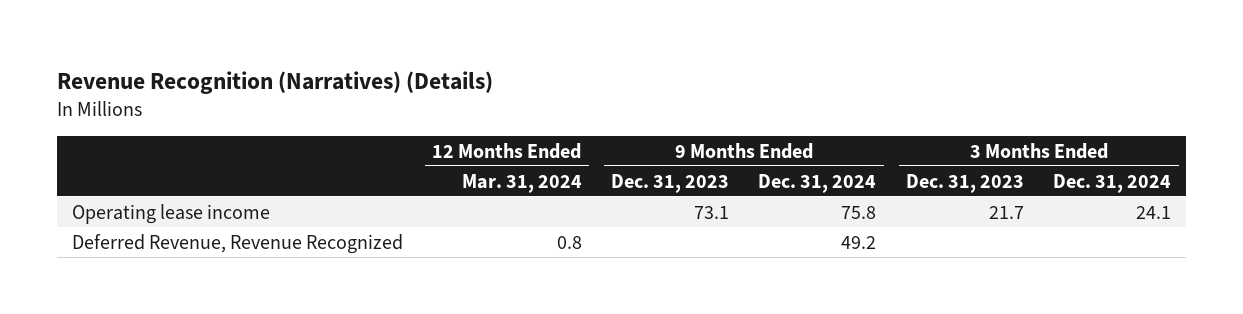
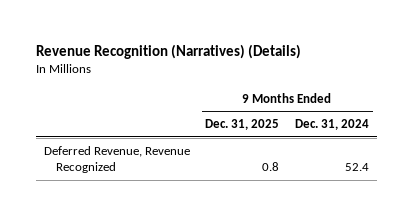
- | 12 Months Ended Mar. 31, 2024 | 9 Months Ended Dec. 31, 2023 | 9 Months Ended Dec. 31, 2024 | 3 Months Ended Dec. 31, 2023 | 3 Months Ended Dec. 31, 2024
+ | 9 Months Ended Dec. 31, 2025 | 9 Months Ended Dec. 31, 2024
- Operating lease income | | 73.1 | 75.8 | 21.7 | 24.1
- Deferred Revenue, Revenue Recognized | 0.8 | | 49.2 | |
+ Deferred Revenue, Revenue Recognized | 0.8 | 52.4

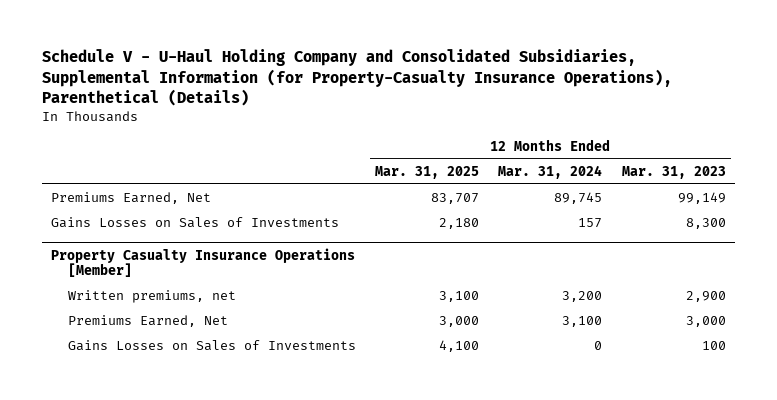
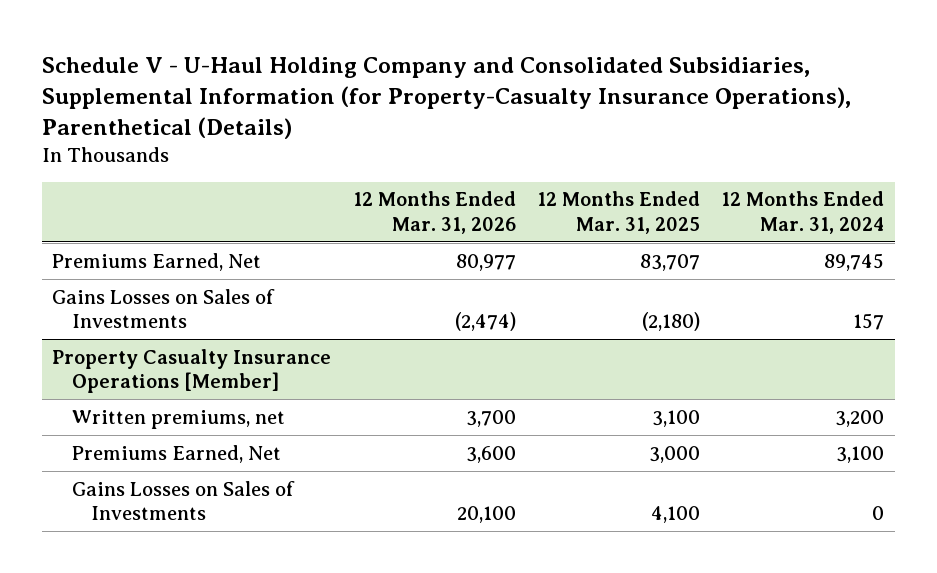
- | 12 Months Ended Mar. 31, 2025 | 12 Months Ended Mar. 31, 2024 | 12 Months Ended Mar. 31, 2023
+ | 12 Months Ended Mar. 31, 2026 | 12 Months Ended Mar. 31, 2025 | 12 Months Ended Mar. 31, 2024
- Gains Losses on Sales of Investments | 2,180 | 157 | 8,300
+ Gains Losses on Sales of Investments | (2,474) | (2,180) | 157

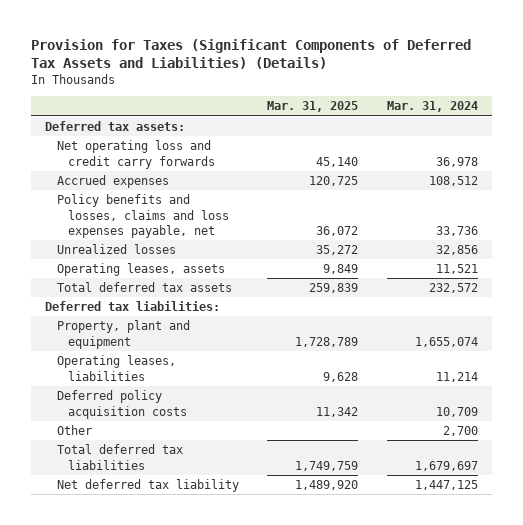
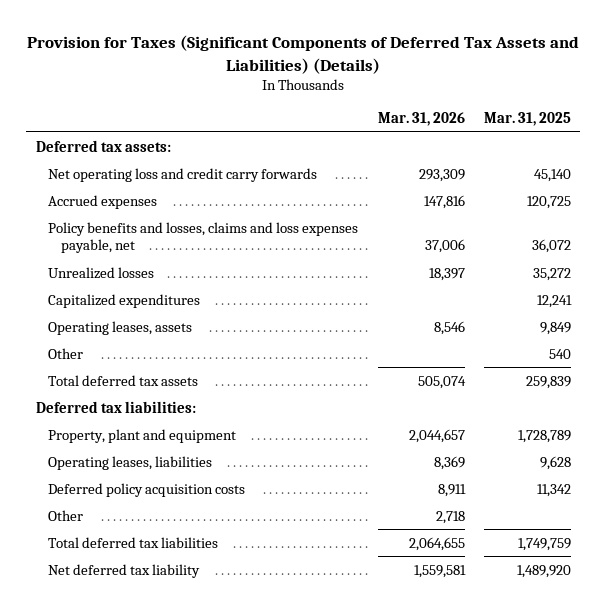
- | Mar. 31, 2025 | Mar. 31, 2024
+ | Mar. 31, 2026 | Mar. 31, 2025
+ Capitalized expenditures | | 12,241
+ Other | | 540

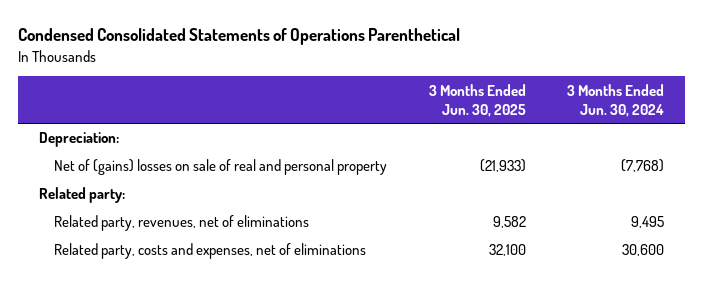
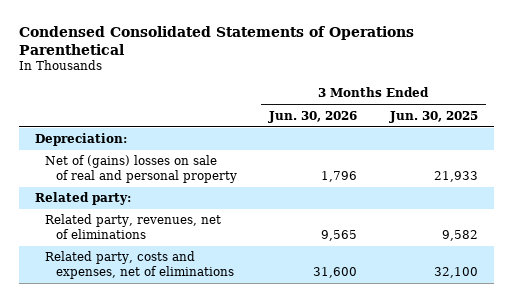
- | 3 Months Ended Jun. 30, 2025 | 3 Months Ended Jun. 30, 2024
+ | 3 Months Ended Jun. 30, 2026 | 3 Months Ended Jun. 30, 2025
- Net of (gains) losses on sale of real and personal property | (21,933) | (7,768)
+ Net of (gains) losses on sale of real and personal property | 1,796 | 21,933

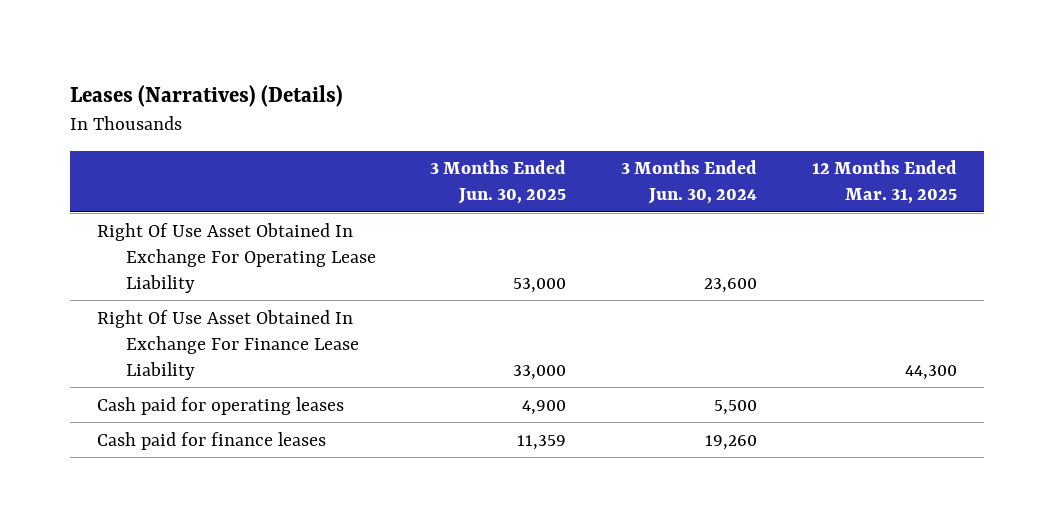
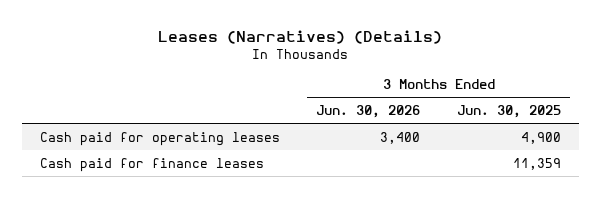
- | 3 Months Ended Jun. 30, 2025 | 3 Months Ended Jun. 30, 2024 | 12 Months Ended Mar. 31, 2025
+ | 3 Months Ended Jun. 30, 2026 | 3 Months Ended Jun. 30, 2025
- Right Of Use Asset Obtained In Exchange For Operating Lease Liability | 53,000 | 23,600 |
- Right Of Use Asset Obtained In Exchange For Finance Lease Liability | 33,000 | | 44,300

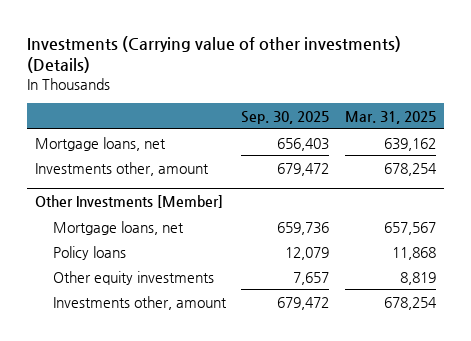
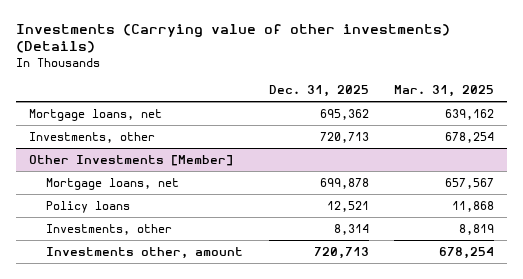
- | Sep. 30, 2025 | Mar. 31, 2025
+ | Dec. 31, 2025 | Mar. 31, 2025
- Investments other, amount | 679,472 | 678,254
+ Investments, other | 720,713 | 678,254
@ Other Investments [Member]
- Other equity investments | 7,657 | 8,819
+ Investments, other | 8,314 | 8,819

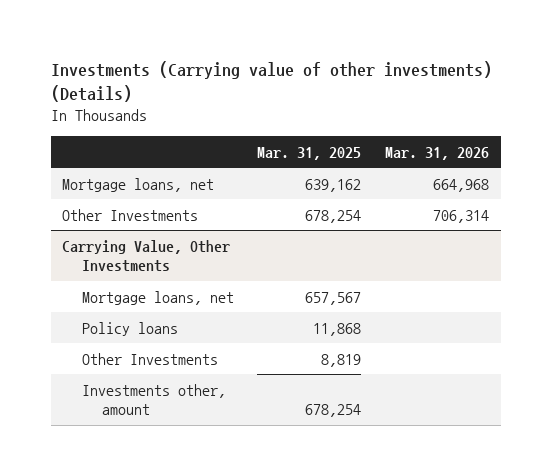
- | Dec. 31, 2025 | Mar. 31, 2025
+ | Mar. 31, 2025 | Mar. 31, 2026
- Investments, other | 720,713 | 678,254
- Other Investments [Member]
+ Other Investments | 678,254 | 706,314
+ Carrying Value, Other Investments
- Investments, other | 8,314 | 8,819
+ Other Investments | 8,819 |

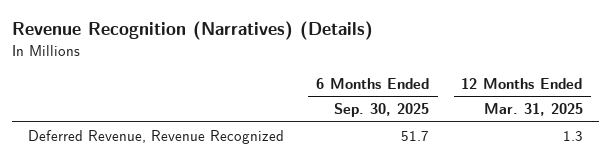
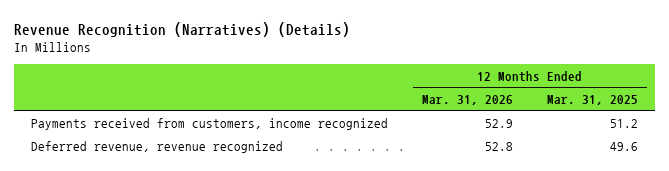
- | 6 Months Ended Sep. 30, 2025 | 12 Months Ended Mar. 31, 2025
+ | 12 Months Ended Mar. 31, 2026 | 12 Months Ended Mar. 31, 2025
- Deferred Revenue, Revenue Recognized | 51.7 | 1.3
+ Payments received from customers, income recognized | 52.9 | 51.2
+ Deferred revenue, revenue recognized | 52.8 | 49.6

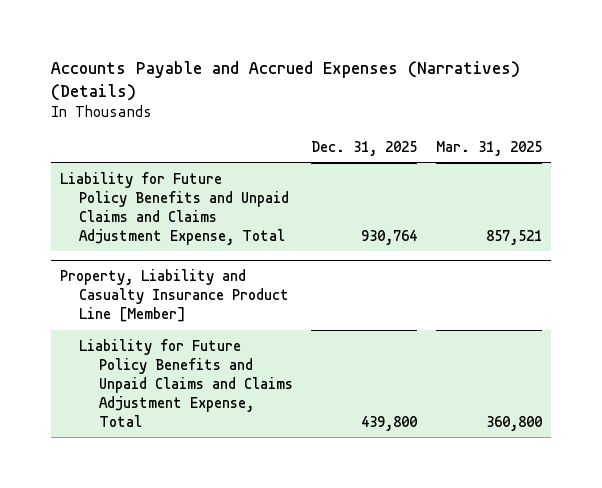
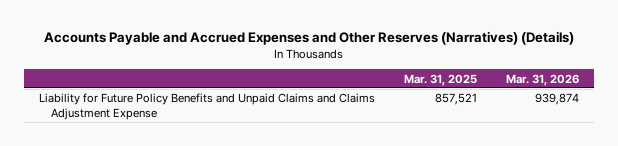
- Accounts Payable and Accrued Expenses (Narratives) (Details)
+ Accounts Payable and Accrued Expenses and Other Reserves (Narratives) (Details)
- | Dec. 31, 2025 | Mar. 31, 2025
+ | Mar. 31, 2025 | Mar. 31, 2026
- Liability for Future Policy Benefits and Unpaid Claims and Claims Adjustment Expense, Total | 930,764 | 857,521
- Property, Liability and Casualty Insurance Product Line [Member]
- Liability for Future Policy Benefits and Unpaid Claims and Claims Adjustment Expense, Total | 439,800 | 360,800
+ Liability for Future Policy Benefits and Unpaid Claims and Claims Adjustment Expense | 857,521 | 939,874

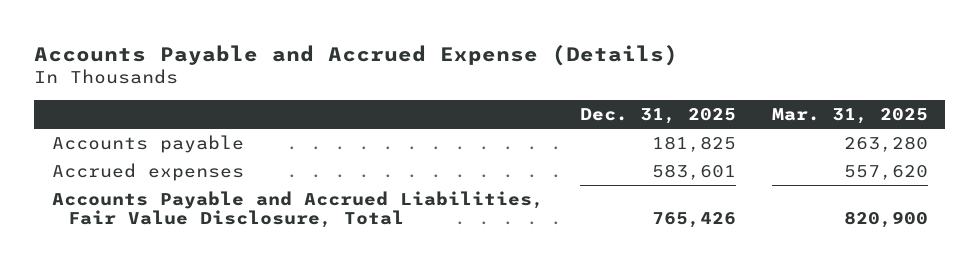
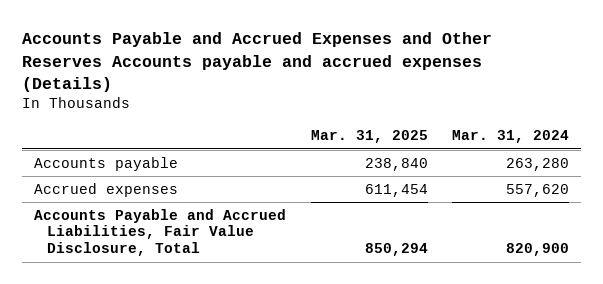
- Accounts Payable and Accrued Expense (Details)
+ Accounts Payable and Accrued Expenses and Other Reserves Accounts payable and accrued expenses (Details)
- | Dec. 31, 2025 | Mar. 31, 2025
+ | Mar. 31, 2025 | Mar. 31, 2024
- Accounts payable | 181,825 | 263,280
- Accrued expenses | 583,601 | 557,620
- Accounts Payable and Accrued Liabilities, Fair Value Disclosure, Total | 765,426 | 820,900
+ Accounts payable | 238,840 | 263,280
+ Accrued expenses | 611,454 | 557,620
+ Accounts Payable and Accrued Liabilities, Fair Value Disclosure, Total | 850,294 | 820,900

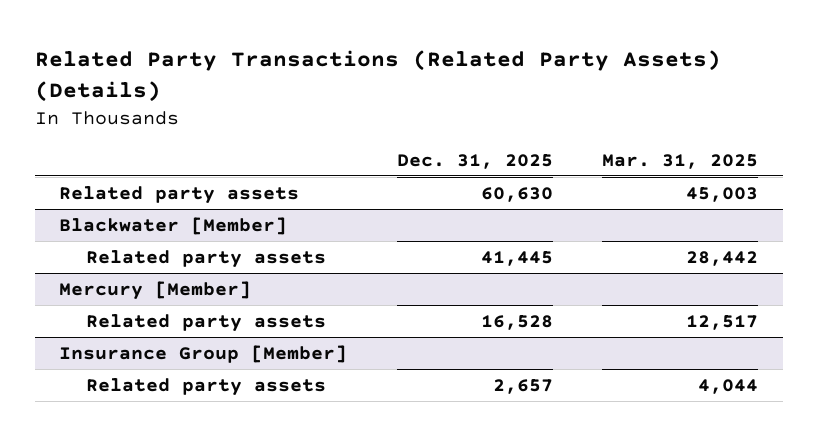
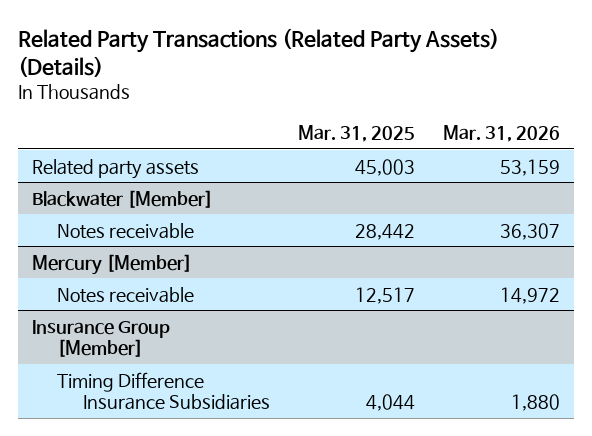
- | Dec. 31, 2025 | Mar. 31, 2025
+ | Mar. 31, 2025 | Mar. 31, 2026
@ Blackwater [Member]
- Related party assets | 41,445 | 28,442
+ Notes receivable | 28,442 | 36,307
@ Mercury [Member]
- Related party assets | 16,528 | 12,517
+ Notes receivable | 12,517 | 14,972
@ Insurance Group [Member]
- Related party assets | 2,657 | 4,044
+ Timing Difference Insurance Subsidiaries | 4,044 | 1,880

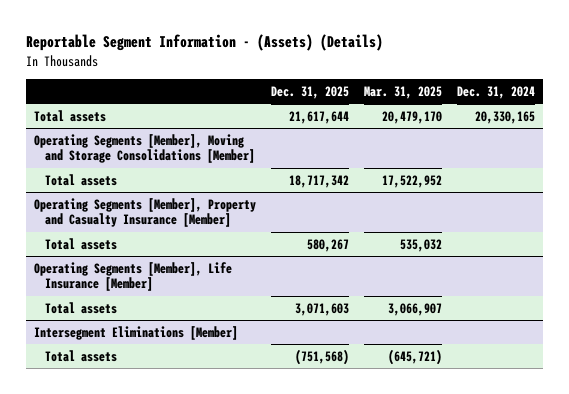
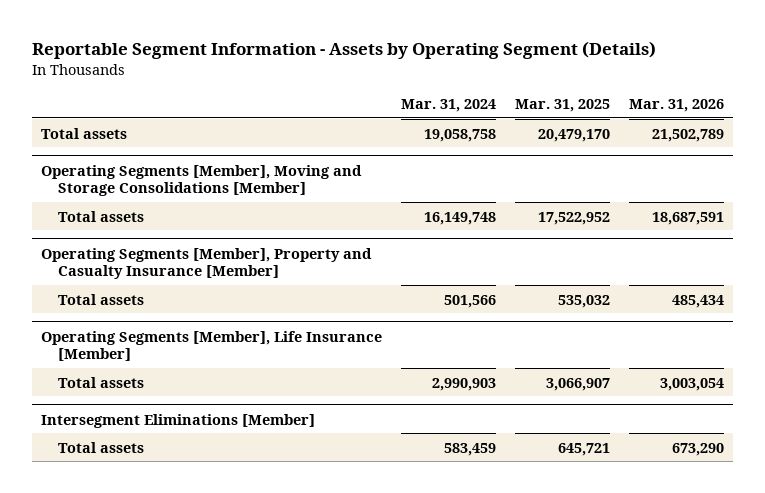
- Reportable Segment Information - (Assets) (Details)
+ Reportable Segment Information - Assets by Operating Segment (Details)
- | Dec. 31, 2025 | Mar. 31, 2025 | Dec. 31, 2024
+ | Mar. 31, 2024 | Mar. 31, 2025 | Mar. 31, 2026
@ Intersegment Eliminations [Member]
- Total assets | (751,568) | (645,721) |
+ Total assets | 583,459 | 645,721 | 673,290

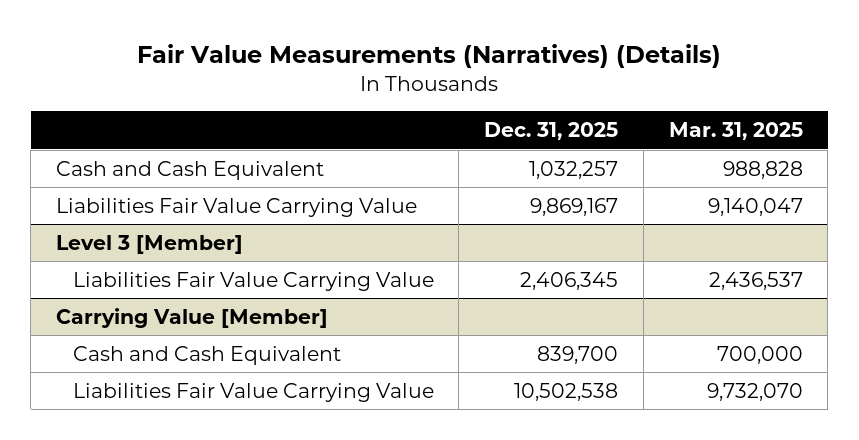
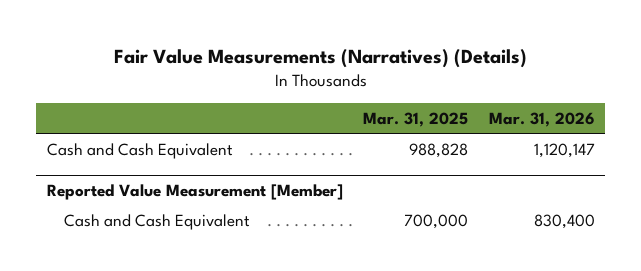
- | Dec. 31, 2025 | Mar. 31, 2025
+ | Mar. 31, 2025 | Mar. 31, 2026
- Liabilities Fair Value Carrying Value | 9,869,167 | 9,140,047
- Level 3 [Member]
- Liabilities Fair Value Carrying Value | 2,406,345 | 2,436,537
- Carrying Value [Member]
+ Reported Value Measurement [Member]
- Liabilities Fair Value Carrying Value | 10,502,538 | 9,732,070

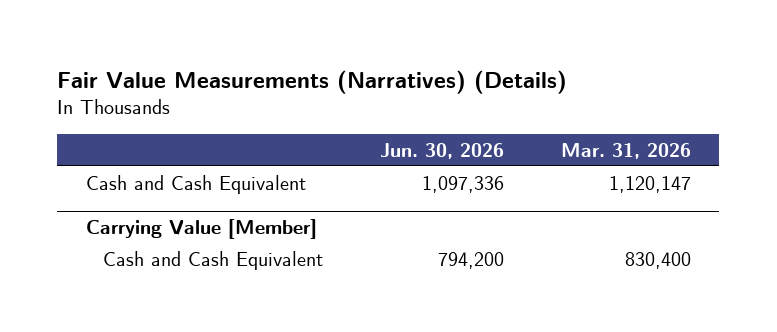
- | Mar. 31, 2025 | Mar. 31, 2026
+ | Jun. 30, 2026 | Mar. 31, 2026
- Reported Value Measurement [Member]
+ Carrying Value [Member]

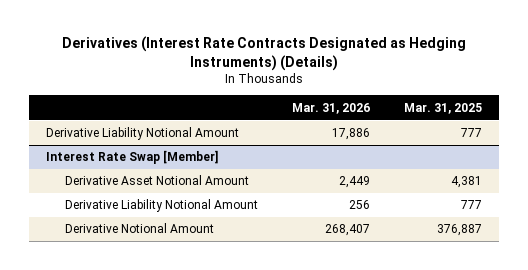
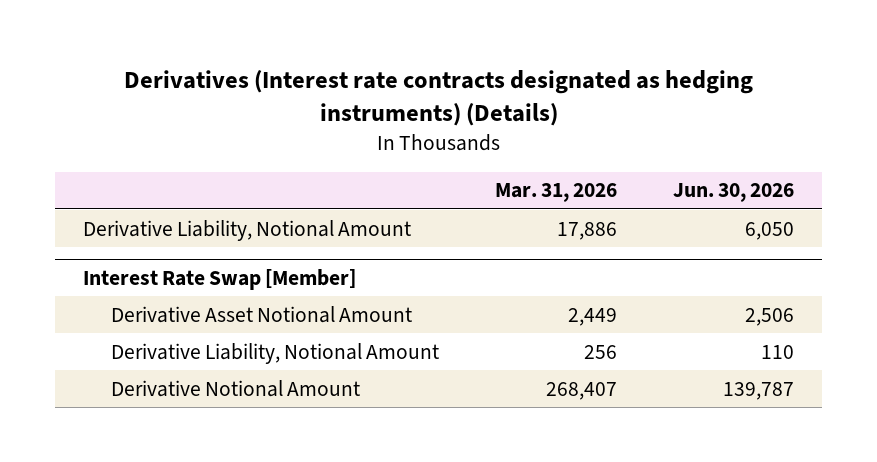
- Derivatives (Interest Rate Contracts Designated as Hedging Instruments) (Details)
+ Derivatives (Interest rate contracts designated as hedging instruments) (Details)
- | Mar. 31, 2026 | Mar. 31, 2025
+ | Mar. 31, 2026 | Jun. 30, 2026
- Derivative Liability Notional Amount | 17,886 | 777
+ Derivative Liability, Notional Amount | 17,886 | 6,050
@ Interest Rate Swap [Member]
- Derivative Liability Notional Amount | 256 | 777
+ Derivative Liability, Notional Amount | 256 | 110

